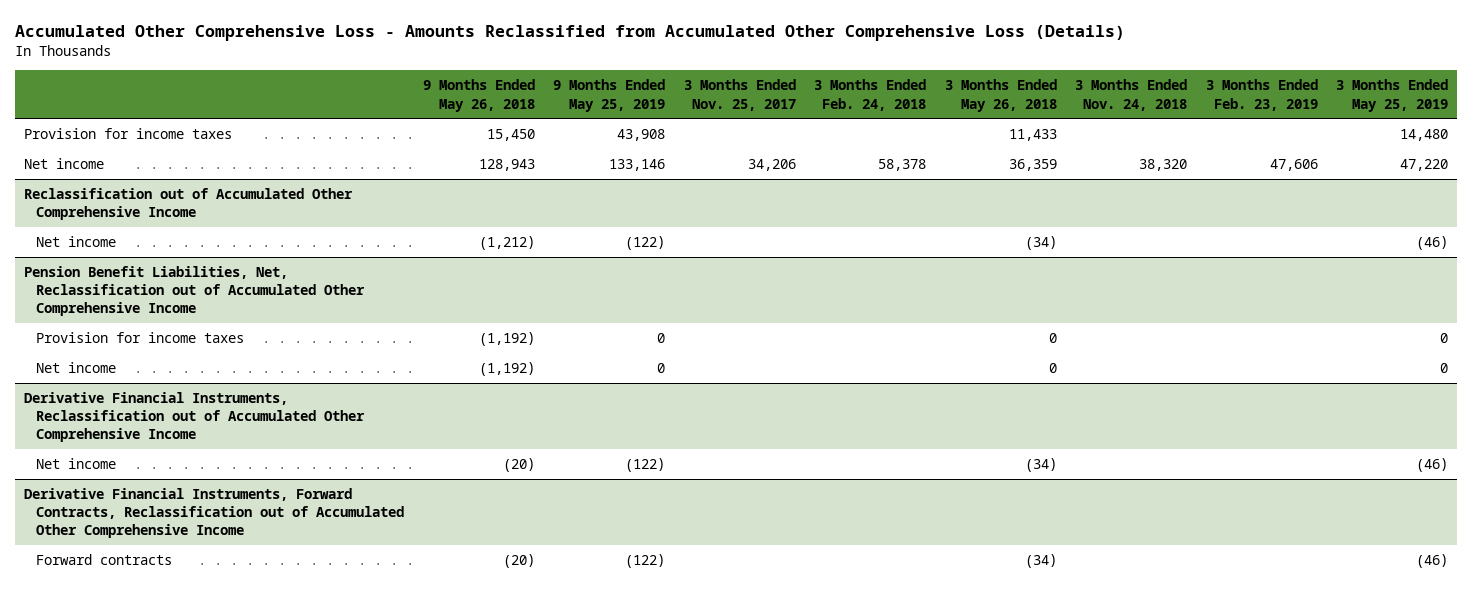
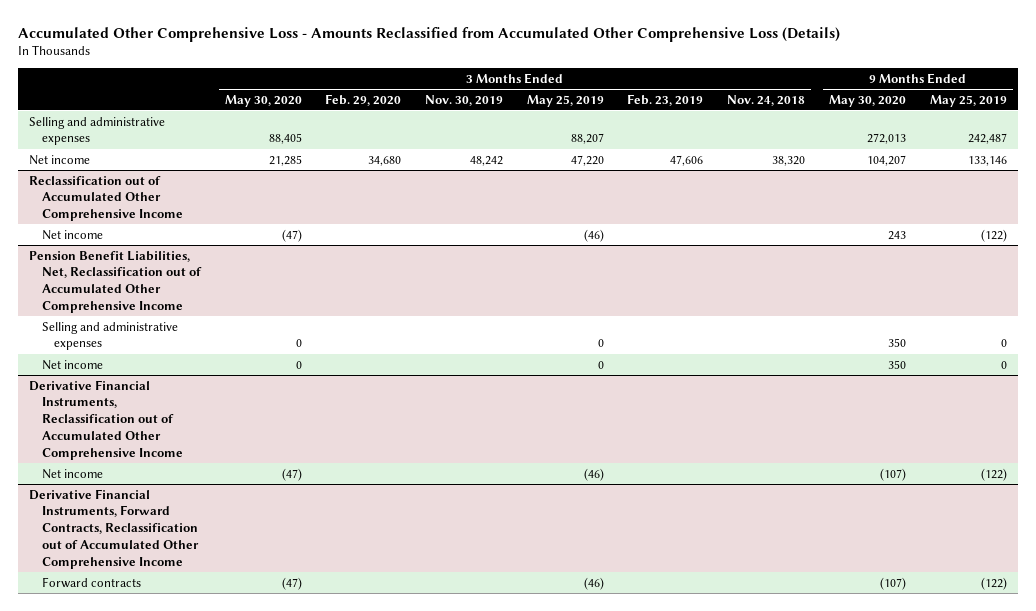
- | 9 Months Ended May 26, 2018 | 9 Months Ended May 25, 2019 | 3 Months Ended Nov. 25, 2017 | 3 Months Ended Feb. 24, 2018 | 3 Months Ended May 26, 2018 | 3 Months Ended Nov. 24, 2018 | 3 Months Ended Feb. 23, 2019 | 3 Months Ended May 25, 2019
+ | 3 Months Ended May 30, 2020 | 3 Months Ended Feb. 29, 2020 | 3 Months Ended Nov. 30, 2019 | 3 Months Ended May 25, 2019 | 3 Months Ended Feb. 23, 2019 | 3 Months Ended Nov. 24, 2018 | 9 Months Ended May 30, 2020 | 9 Months Ended May 25, 2019
- Provision for income taxes | 15,450 | 43,908 | | | 11,433 | | | 14,480
+ Selling and administrative expenses | 88,405 | | | 88,207 | | | 272,013 | 242,487
@ Pension Benefit Liabilities, Net, Reclassification out of Accumulated Other Comprehensive Income
- Provision for income taxes | (1,192) | 0 | | | 0 | | | 0
+ Selling and administrative expenses | 0 | | | 0 | | | 350 | 0

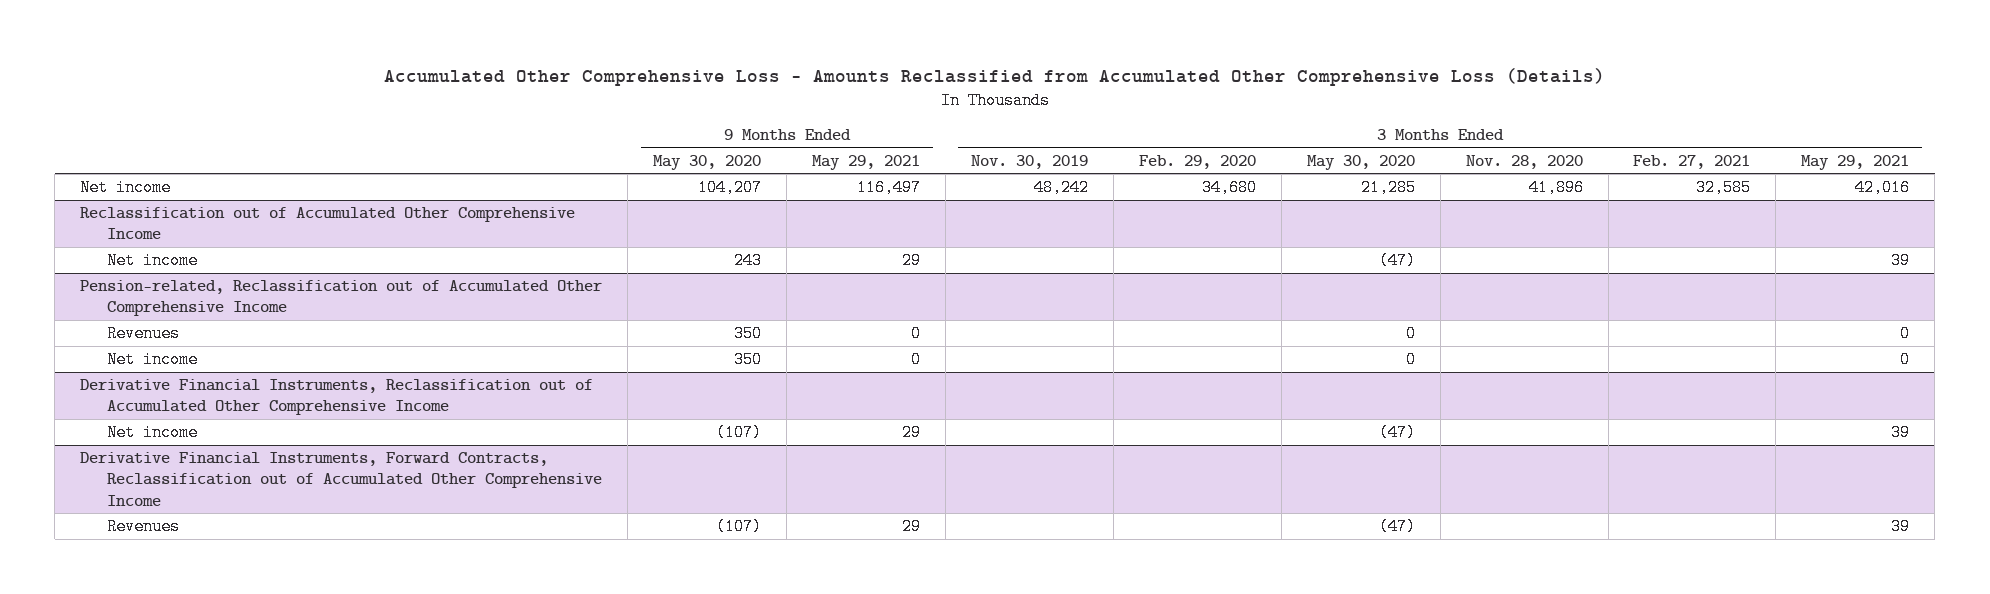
- | 3 Months Ended May 30, 2020 | 3 Months Ended Feb. 29, 2020 | 3 Months Ended Nov. 30, 2019 | 3 Months Ended May 25, 2019 | 3 Months Ended Feb. 23, 2019 | 3 Months Ended Nov. 24, 2018 | 9 Months Ended May 30, 2020 | 9 Months Ended May 25, 2019
+ | 9 Months Ended May 30, 2020 | 9 Months Ended May 29, 2021 | 3 Months Ended Nov. 30, 2019 | 3 Months Ended Feb. 29, 2020 | 3 Months Ended May 30, 2020 | 3 Months Ended Nov. 28, 2020 | 3 Months Ended Feb. 27, 2021 | 3 Months Ended May 29, 2021
- Selling and administrative expenses | 88,405 | | | 88,207 | | | 272,013 | 242,487
- Pension Benefit Liabilities, Net, Reclassification out of Accumulated Other Comprehensive Income
- Selling and administrative expenses | 0 | | | 0 | | | 350 | 0
+ Pension-related, Reclassification out of Accumulated Other Comprehensive Income
+ Revenues | 350 | 0 | | | 0 | | | 0
@ Derivative Financial Instruments, Forward Contracts, Reclassification out of Accumulated Other Comprehensive Income
- Forward contracts | (47) | | | (46) | | | (107) | (122)
+ Revenues | (107) | 29 | | | (47) | | | 39

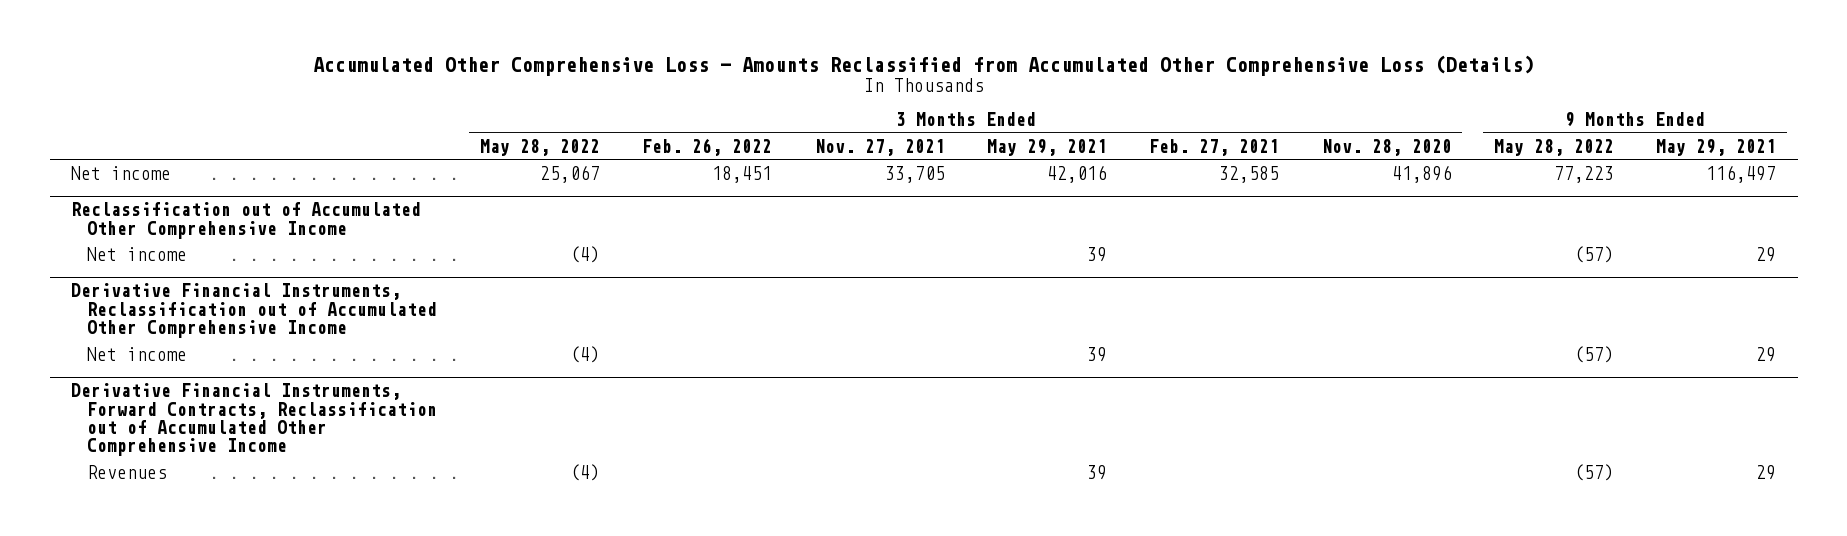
- | 9 Months Ended May 30, 2020 | 9 Months Ended May 29, 2021 | 3 Months Ended Nov. 30, 2019 | 3 Months Ended Feb. 29, 2020 | 3 Months Ended May 30, 2020 | 3 Months Ended Nov. 28, 2020 | 3 Months Ended Feb. 27, 2021 | 3 Months Ended May 29, 2021
+ | 3 Months Ended May 28, 2022 | 3 Months Ended Feb. 26, 2022 | 3 Months Ended Nov. 27, 2021 | 3 Months Ended May 29, 2021 | 3 Months Ended Feb. 27, 2021 | 3 Months Ended Nov. 28, 2020 | 9 Months Ended May 28, 2022 | 9 Months Ended May 29, 2021
- Pension-related, Reclassification out of Accumulated Other Comprehensive Income
- Revenues | 350 | 0 | | | 0 | | | 0
- Net income | 350 | 0 | | | 0 | | | 0

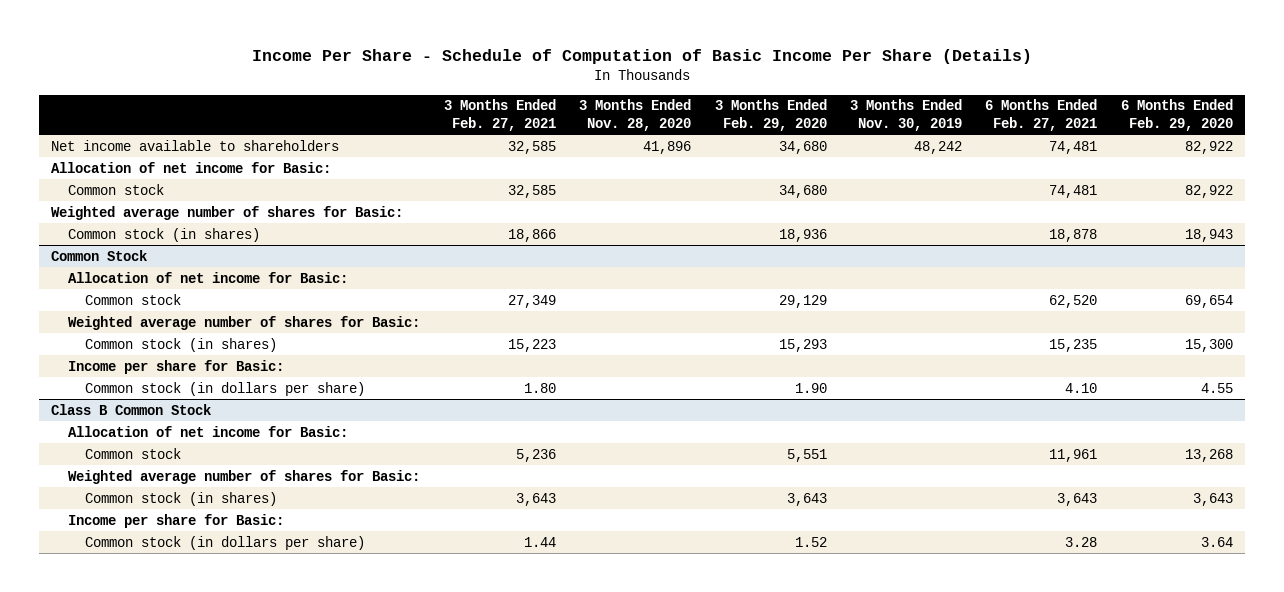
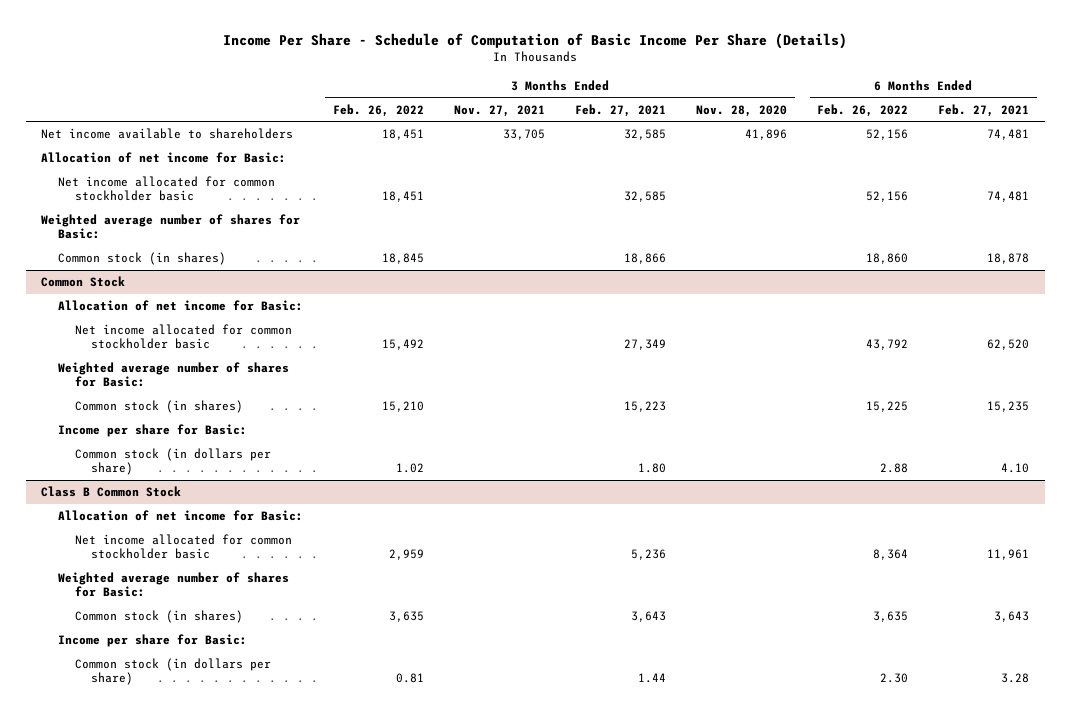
- | 3 Months Ended Feb. 27, 2021 | 3 Months Ended Nov. 28, 2020 | 3 Months Ended Feb. 29, 2020 | 3 Months Ended Nov. 30, 2019 | 6 Months Ended Feb. 27, 2021 | 6 Months Ended Feb. 29, 2020
+ | 3 Months Ended Feb. 26, 2022 | 3 Months Ended Nov. 27, 2021 | 3 Months Ended Feb. 27, 2021 | 3 Months Ended Nov. 28, 2020 | 6 Months Ended Feb. 26, 2022 | 6 Months Ended Feb. 27, 2021
- Common stock | 32,585 | | 34,680 | | 74,481 | 82,922
+ Net income allocated for common stockholder basic | 18,451 | | 32,585 | | 52,156 | 74,481
@ Common Stock
- Common stock | 27,349 | | 29,129 | | 62,520 | 69,654
+ Net income allocated for common stockholder basic | 15,492 | | 27,349 | | 43,792 | 62,520
@ Class B Common Stock
- Common stock | 5,236 | | 5,551 | | 11,961 | 13,268
+ Net income allocated for common stockholder basic | 2,959 | | 5,236 | | 8,364 | 11,961

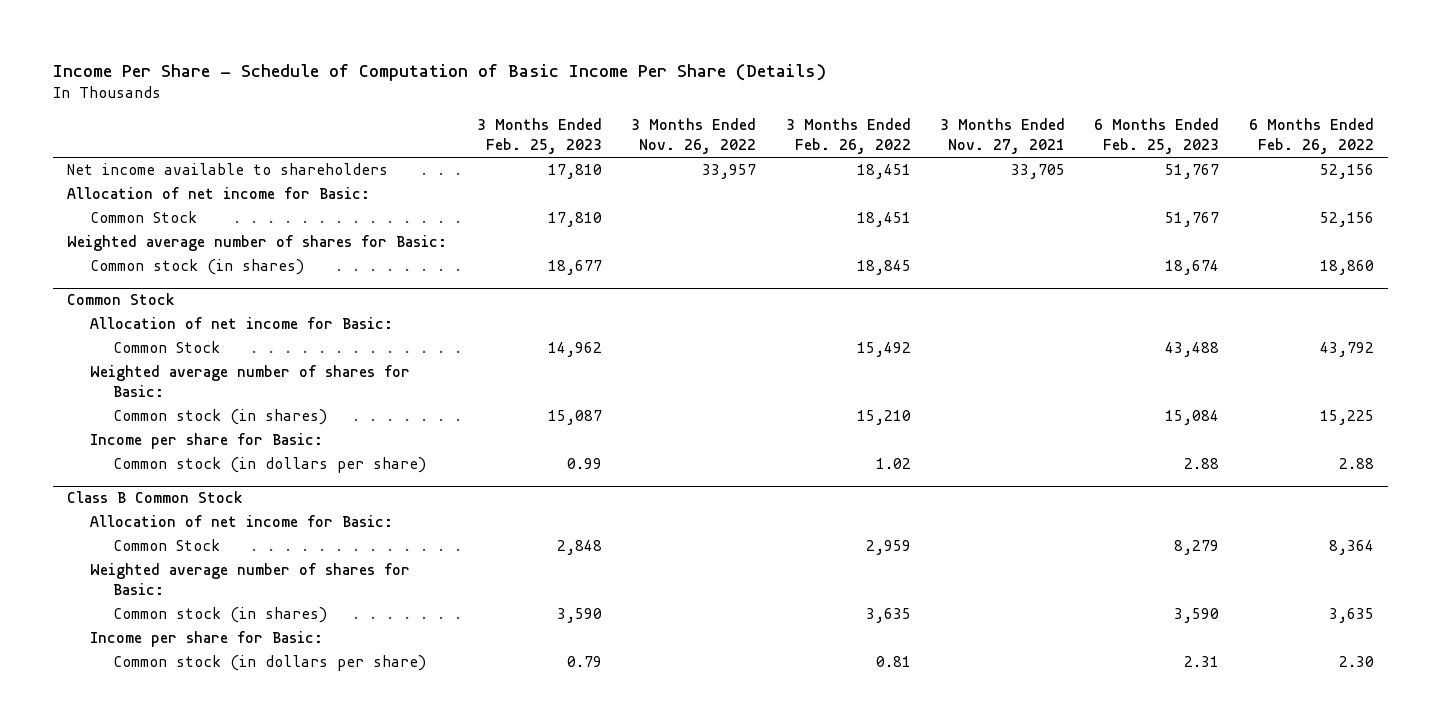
- | 3 Months Ended Feb. 26, 2022 | 3 Months Ended Nov. 27, 2021 | 3 Months Ended Feb. 27, 2021 | 3 Months Ended Nov. 28, 2020 | 6 Months Ended Feb. 26, 2022 | 6 Months Ended Feb. 27, 2021
+ | 3 Months Ended Feb. 25, 2023 | 3 Months Ended Nov. 26, 2022 | 3 Months Ended Feb. 26, 2022 | 3 Months Ended Nov. 27, 2021 | 6 Months Ended Feb. 25, 2023 | 6 Months Ended Feb. 26, 2022
- Net income allocated for common stockholder basic | 18,451 | | 32,585 | | 52,156 | 74,481
+ Common Stock | 17,810 | | 18,451 | | 51,767 | 52,156
@ Common Stock
- Net income allocated for common stockholder basic | 15,492 | | 27,349 | | 43,792 | 62,520
+ Common Stock | 14,962 | | 15,492 | | 43,488 | 43,792
@ Class B Common Stock
- Net income allocated for common stockholder basic | 2,959 | | 5,236 | | 8,364 | 11,961
+ Common Stock | 2,848 | | 2,959 | | 8,279 | 8,364

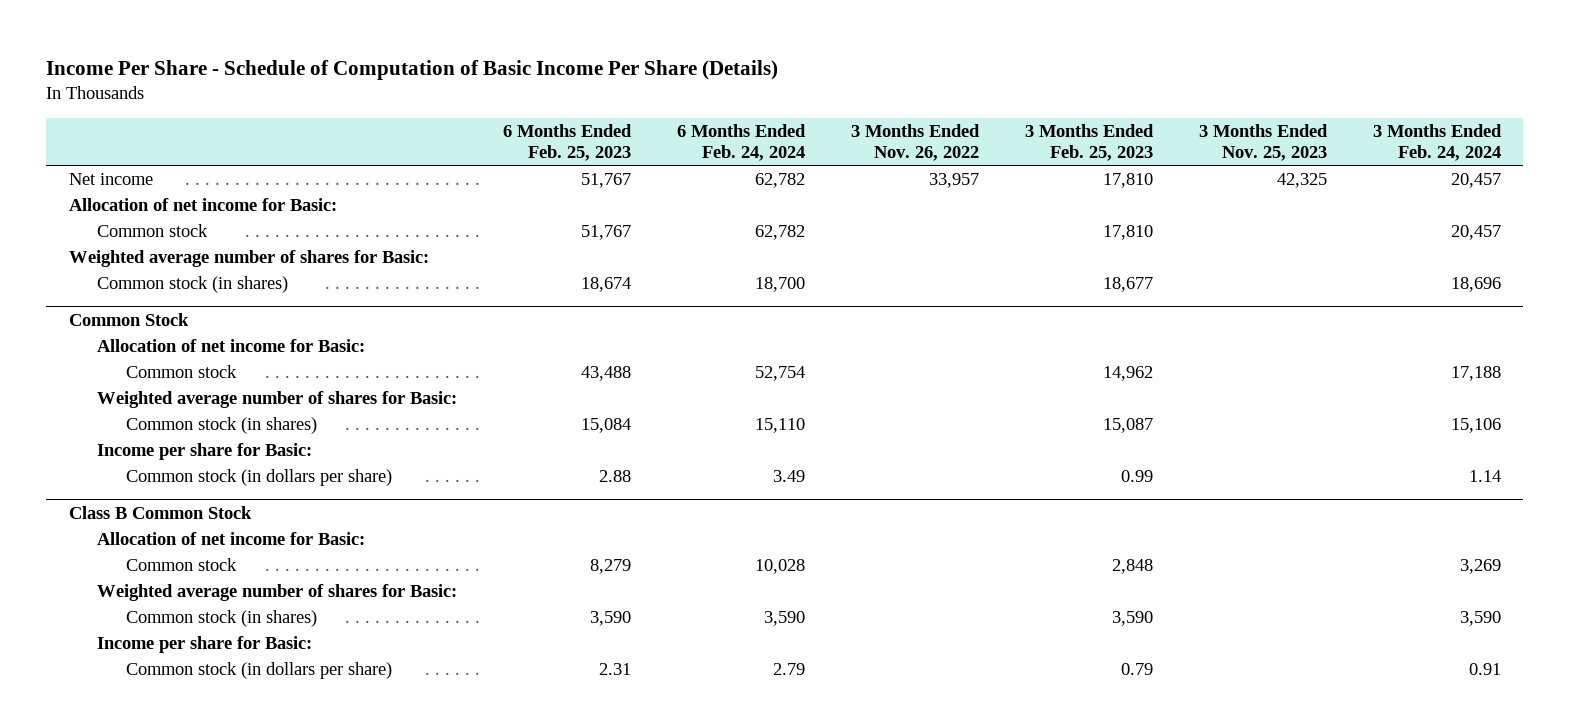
- | 3 Months Ended Feb. 25, 2023 | 3 Months Ended Nov. 26, 2022 | 3 Months Ended Feb. 26, 2022 | 3 Months Ended Nov. 27, 2021 | 6 Months Ended Feb. 25, 2023 | 6 Months Ended Feb. 26, 2022
+ | 6 Months Ended Feb. 25, 2023 | 6 Months Ended Feb. 24, 2024 | 3 Months Ended Nov. 26, 2022 | 3 Months Ended Feb. 25, 2023 | 3 Months Ended Nov. 25, 2023 | 3 Months Ended Feb. 24, 2024
- Net income available to shareholders | 17,810 | 33,957 | 18,451 | 33,705 | 51,767 | 52,156
+ Net income | 51,767 | 62,782 | 33,957 | 17,810 | 42,325 | 20,457
- Common Stock | 17,810 | | 18,451 | | 51,767 | 52,156
+ Common stock | 51,767 | 62,782 | | 17,810 | | 20,457
@ Common Stock
- Common Stock | 14,962 | | 15,492 | | 43,488 | 43,792
+ Common stock | 43,488 | 52,754 | | 14,962 | | 17,188
@ Class B Common Stock
- Common Stock | 2,848 | | 2,959 | | 8,279 | 8,364
+ Common stock | 8,279 | 10,028 | | 2,848 | | 3,269

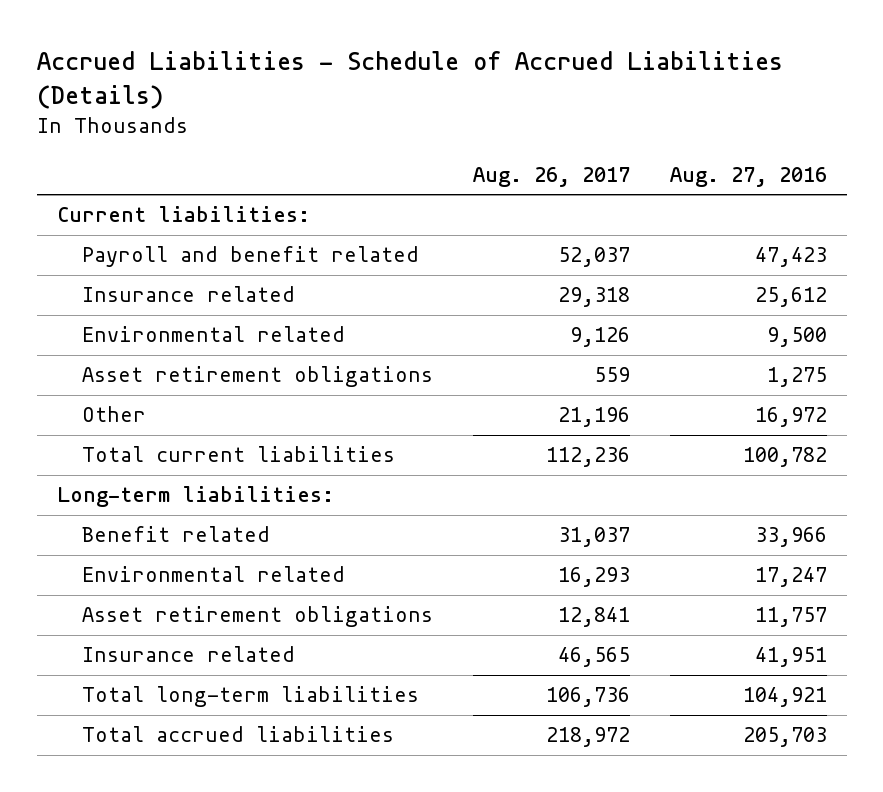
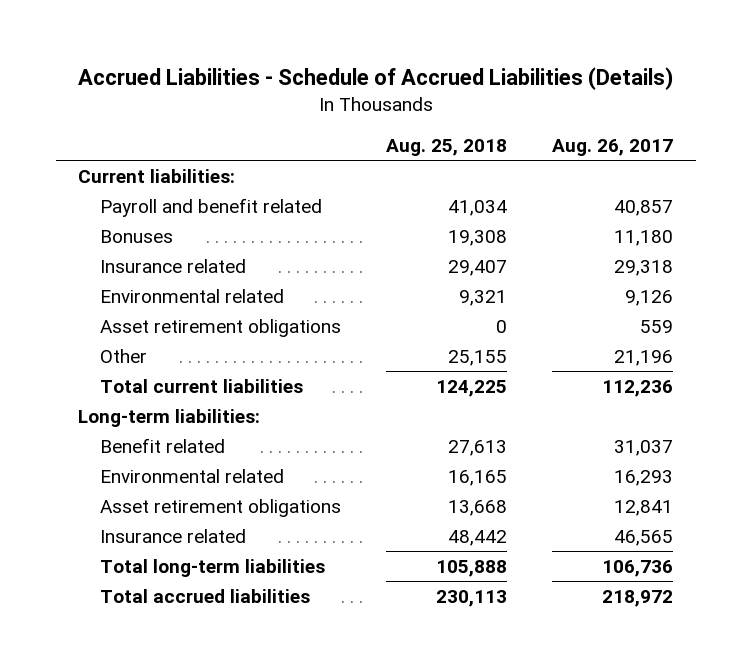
- | Aug. 26, 2017 | Aug. 27, 2016
+ | Aug. 25, 2018 | Aug. 26, 2017
- Payroll and benefit related | 52,037 | 47,423
+ Payroll and benefit related | 41,034 | 40,857
+ Bonuses | 19,308 | 11,180

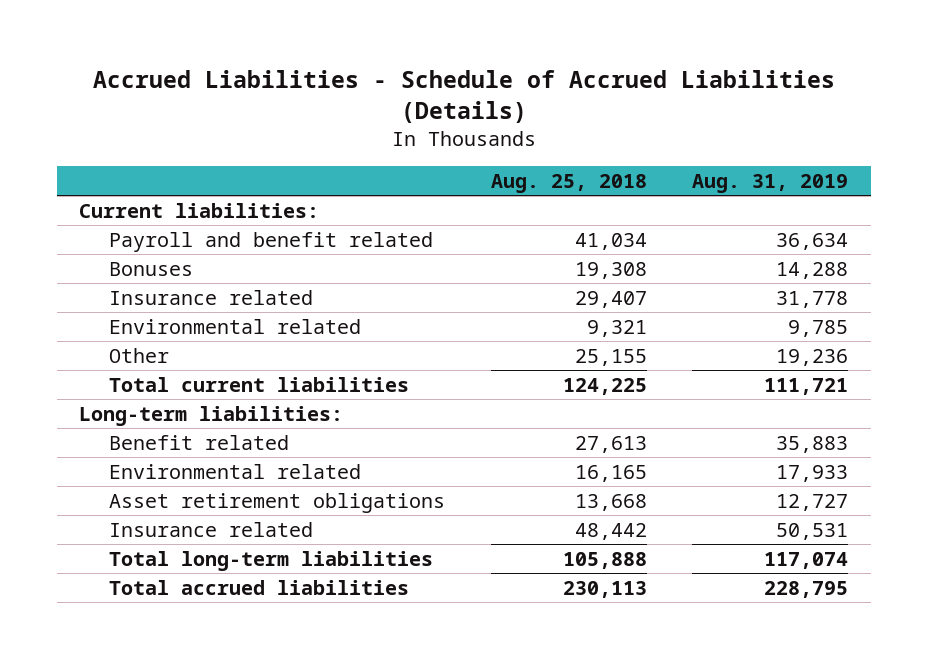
- | Aug. 25, 2018 | Aug. 26, 2017
+ | Aug. 25, 2018 | Aug. 31, 2019
- Asset retirement obligations | 0 | 559

